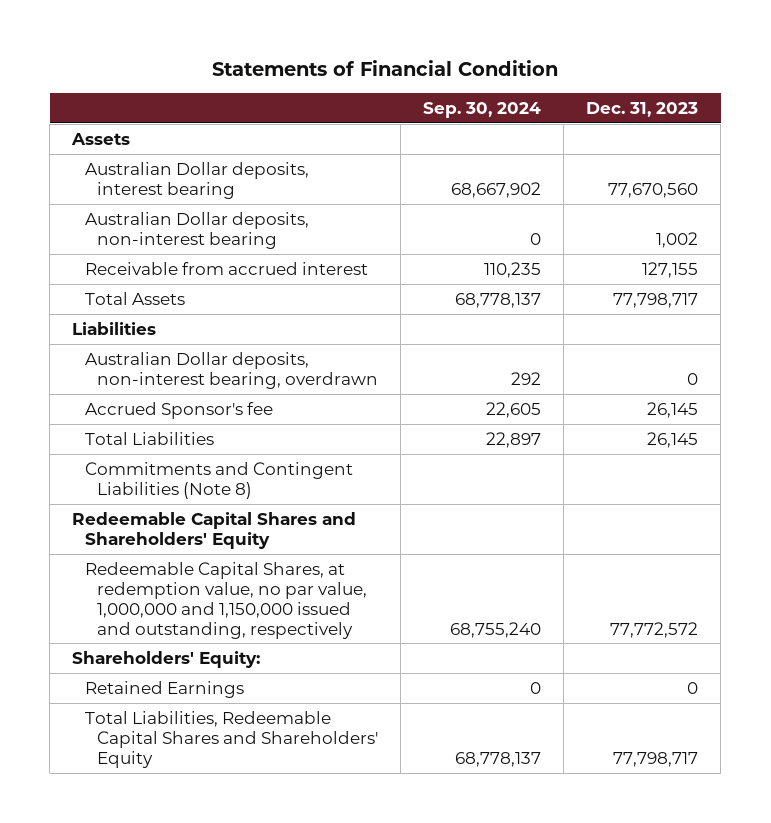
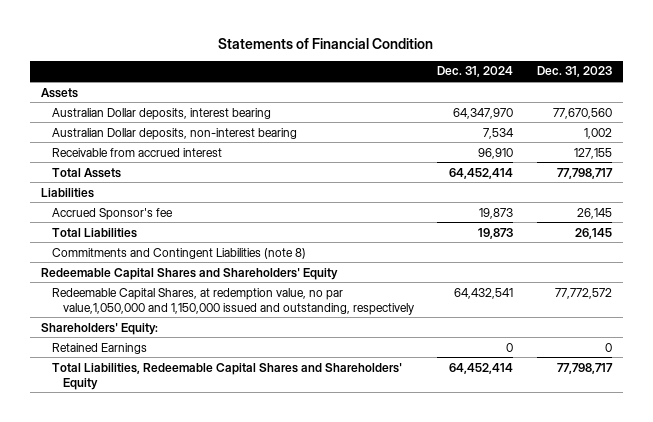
- | Sep. 30, 2024 | Dec. 31, 2023
+ | Dec. 31, 2024 | Dec. 31, 2023
- Australian Dollar deposits, non-interest bearing, overdrawn | 292 | 0
- Commitments and Contingent Liabilities (Note 8)
+ Commitments and Contingent Liabilities (note 8)
- Redeemable Capital Shares, at redemption value, no par value, 1,000,000 and 1,150,000 issued and outstanding, respectively | 68,755,240 | 77,772,572
+ Redeemable Capital Shares, at redemption value, no par value,1,050,000 and 1,150,000 issued and outstanding, respectively | 64,432,541 | 77,772,572

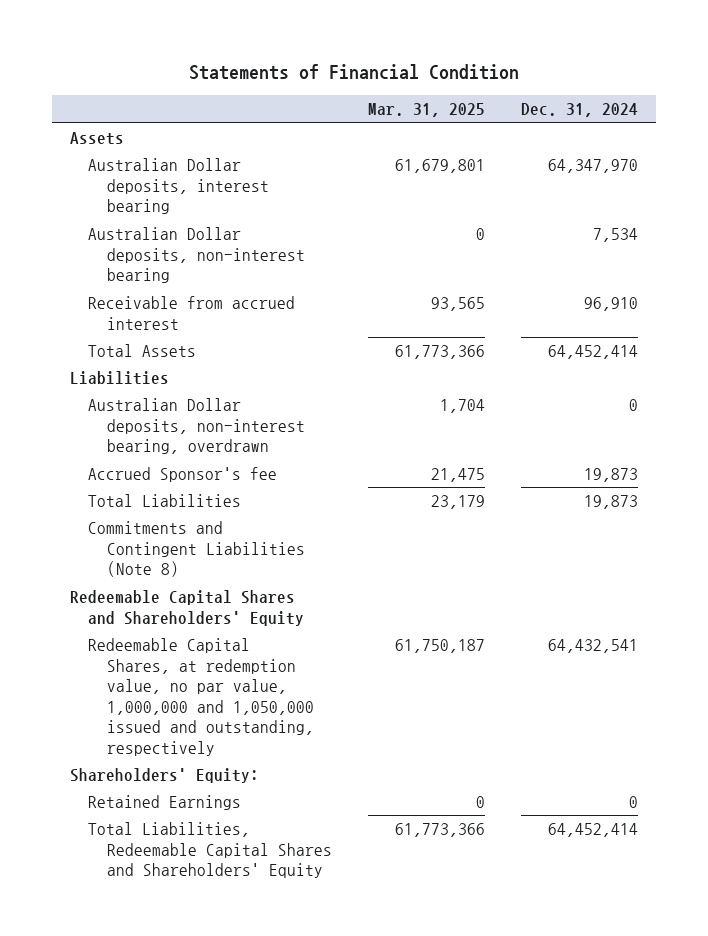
- | Dec. 31, 2024 | Dec. 31, 2023
+ | Mar. 31, 2025 | Dec. 31, 2024
+ Australian Dollar deposits, non-interest bearing, overdrawn | 1,704 | 0
- Commitments and Contingent Liabilities (note 8)
+ Commitments and Contingent Liabilities (Note 8)
- Redeemable Capital Shares, at redemption value, no par value,1,050,000 and 1,150,000 issued and outstanding, respectively | 64,432,541 | 77,772,572
+ Redeemable Capital Shares, at redemption value, no par value, 1,000,000 and 1,050,000 issued and outstanding, respectively | 61,750,187 | 64,432,541

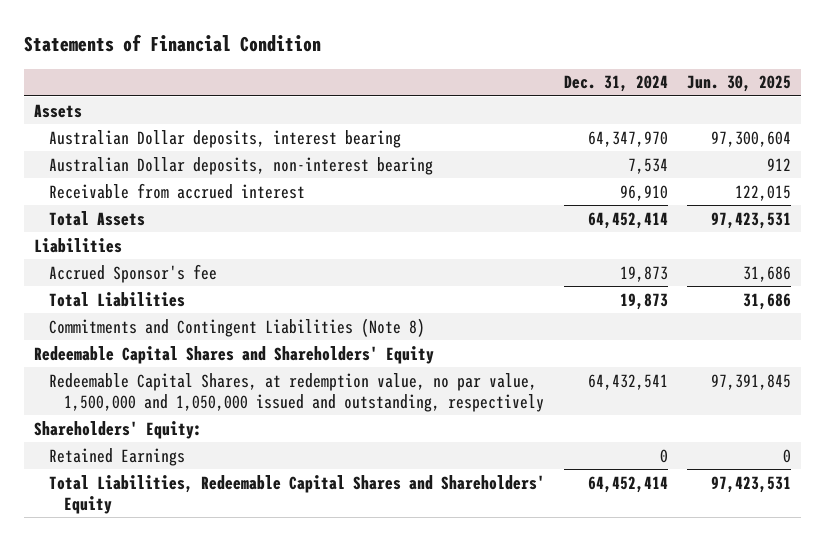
- | Mar. 31, 2025 | Dec. 31, 2024
+ | Dec. 31, 2024 | Jun. 30, 2025
- Australian Dollar deposits, non-interest bearing, overdrawn | 1,704 | 0
- Redeemable Capital Shares, at redemption value, no par value, 1,000,000 and 1,050,000 issued and outstanding, respectively | 61,750,187 | 64,432,541
+ Redeemable Capital Shares, at redemption value, no par value, 1,500,000 and 1,050,000 issued and outstanding, respectively | 64,432,541 | 97,391,845

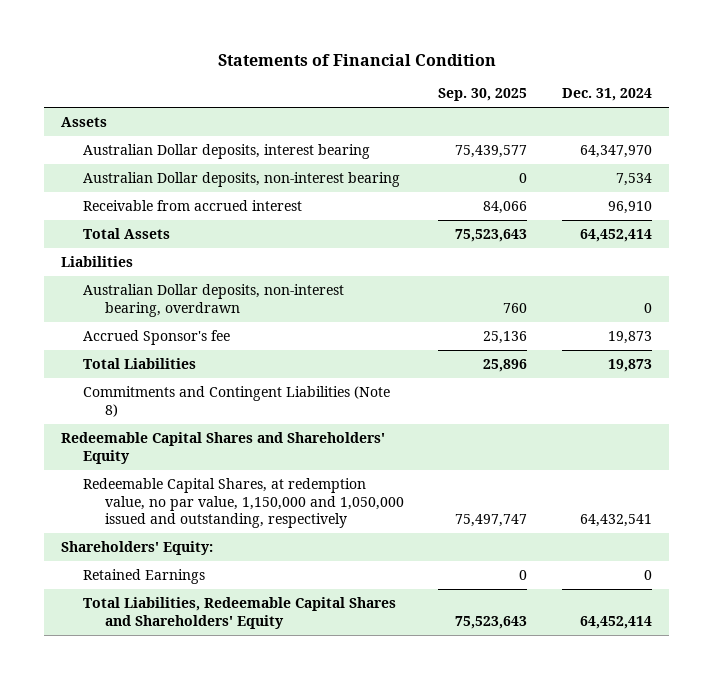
- | Dec. 31, 2024 | Jun. 30, 2025
+ | Sep. 30, 2025 | Dec. 31, 2024
+ Australian Dollar deposits, non-interest bearing, overdrawn | 760 | 0
- Redeemable Capital Shares, at redemption value, no par value, 1,500,000 and 1,050,000 issued and outstanding, respectively | 64,432,541 | 97,391,845
+ Redeemable Capital Shares, at redemption value, no par value, 1,150,000 and 1,050,000 issued and outstanding, respectively | 75,497,747 | 64,432,541

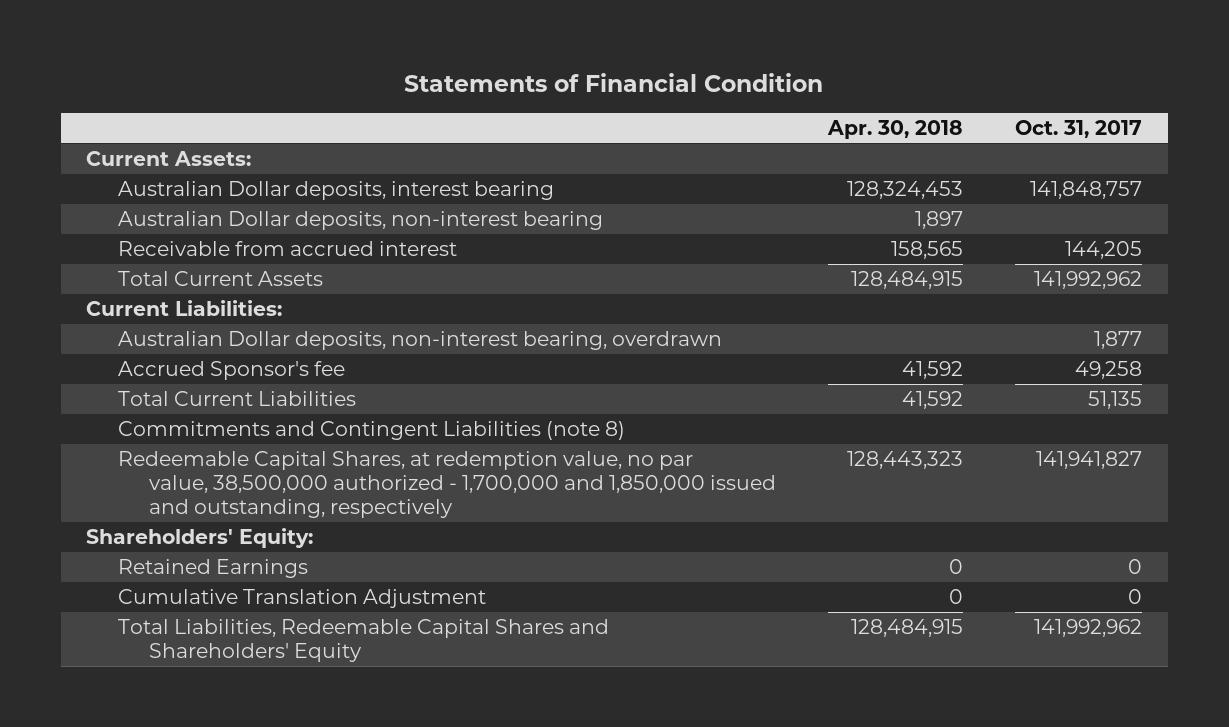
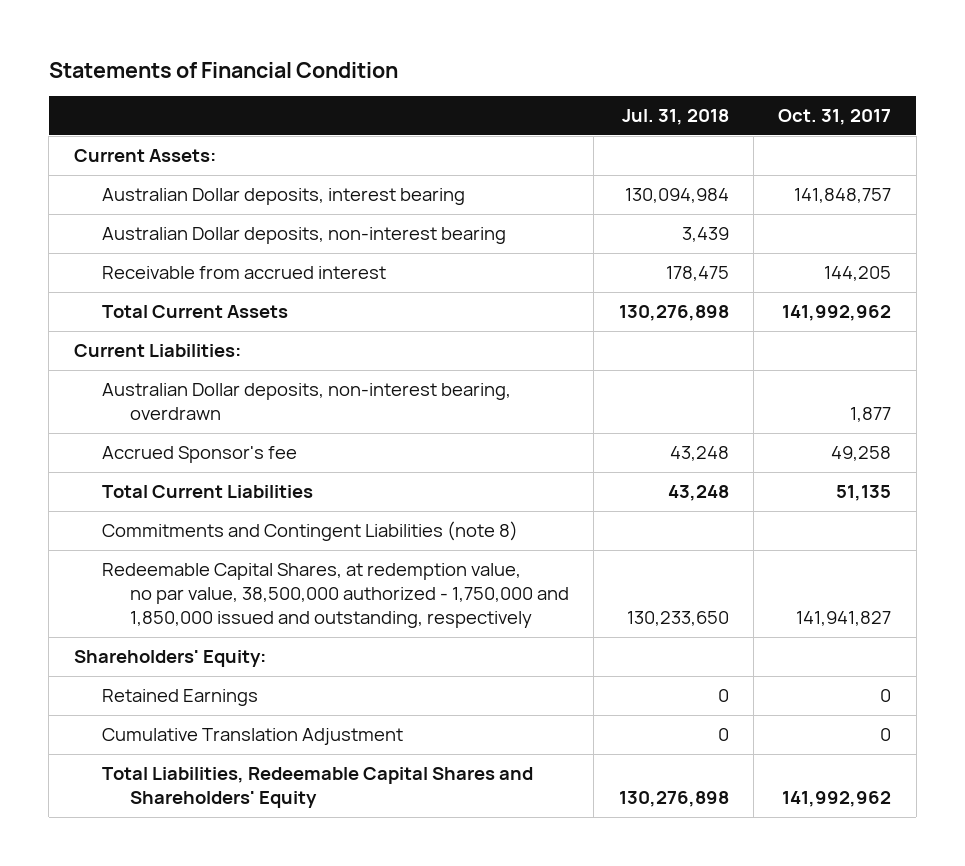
- | Apr. 30, 2018 | Oct. 31, 2017
+ | Jul. 31, 2018 | Oct. 31, 2017
- Redeemable Capital Shares, at redemption value, no par value, 38,500,000 authorized - 1,700,000 and 1,850,000 issued and outstanding, respectively | 128,443,323 | 141,941,827
+ Redeemable Capital Shares, at redemption value, no par value, 38,500,000 authorized - 1,750,000 and 1,850,000 issued and outstanding, respectively | 130,233,650 | 141,941,827

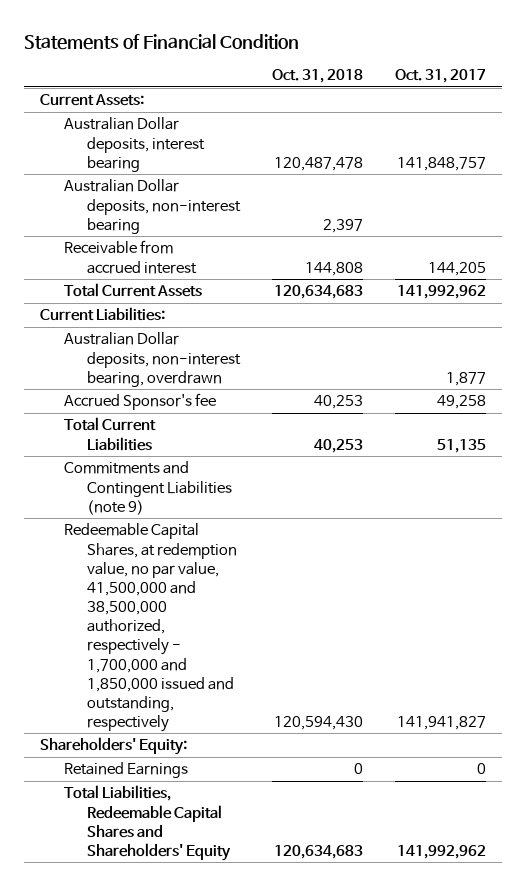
- | Jul. 31, 2018 | Oct. 31, 2017
+ | Oct. 31, 2018 | Oct. 31, 2017
- Commitments and Contingent Liabilities (note 8)
- Redeemable Capital Shares, at redemption value, no par value, 38,500,000 authorized - 1,750,000 and 1,850,000 issued and outstanding, respectively | 130,233,650 | 141,941,827
+ Commitments and Contingent Liabilities (note 9)
+ Redeemable Capital Shares, at redemption value, no par value, 41,500,000 and 38,500,000 authorized, respectively - 1,700,000 and 1,850,000 issued and outstanding, respectively | 120,594,430 | 141,941,827
- Cumulative Translation Adjustment | 0 | 0

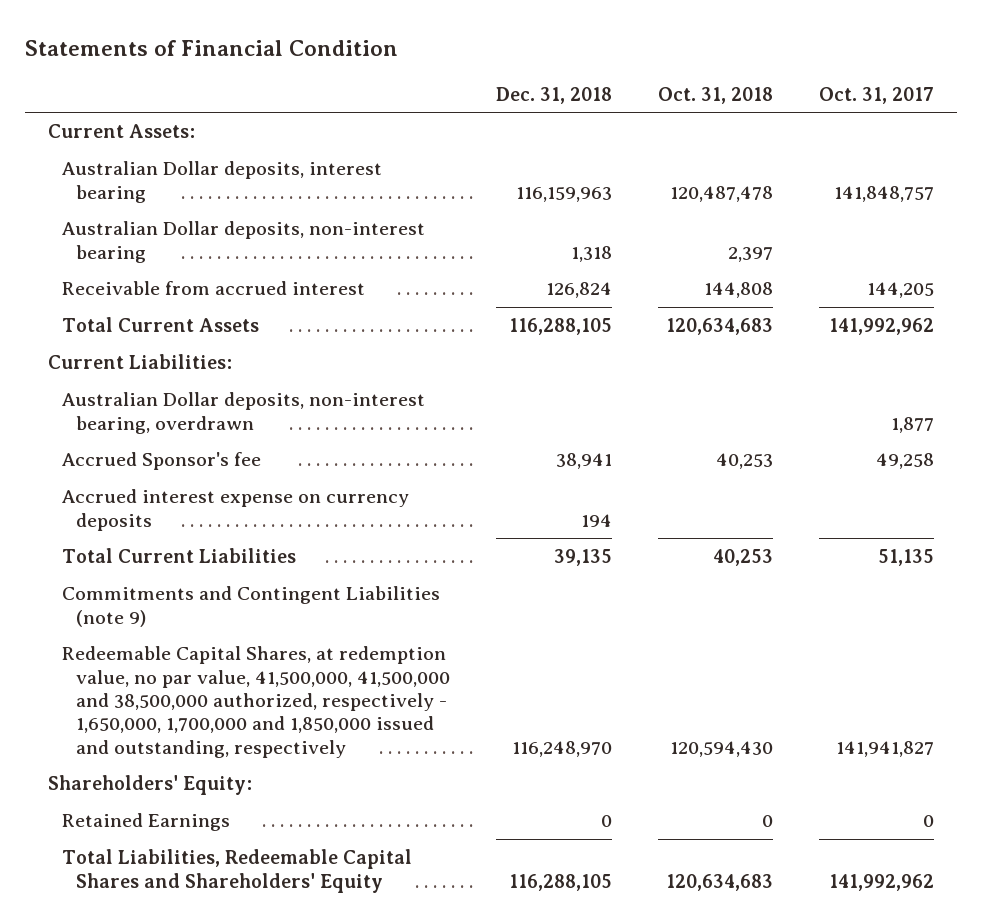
- | Oct. 31, 2018 | Oct. 31, 2017
+ | Dec. 31, 2018 | Oct. 31, 2018 | Oct. 31, 2017
+ Accrued interest expense on currency deposits | 194 | |
- Redeemable Capital Shares, at redemption value, no par value, 41,500,000 and 38,500,000 authorized, respectively - 1,700,000 and 1,850,000 issued and outstanding, respectively | 120,594,430 | 141,941,827
+ Redeemable Capital Shares, at redemption value, no par value, 41,500,000, 41,500,000 and 38,500,000 authorized, respectively - 1,650,000, 1,700,000 and 1,850,000 issued and outstanding, respectively | 116,248,970 | 120,594,430 | 141,941,827

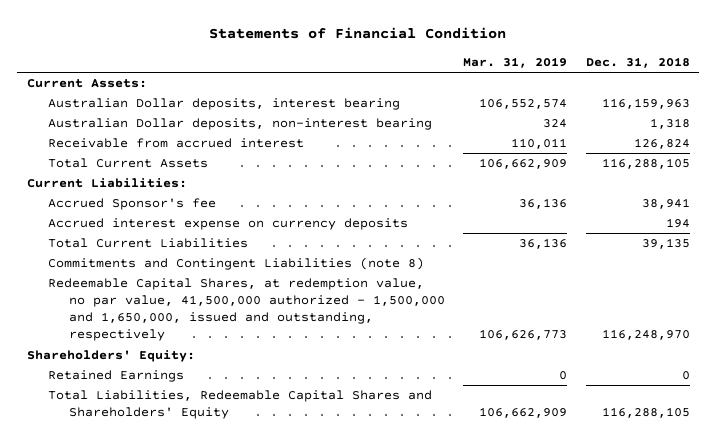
- | Dec. 31, 2018 | Oct. 31, 2018 | Oct. 31, 2017
+ | Mar. 31, 2019 | Dec. 31, 2018
- Australian Dollar deposits, non-interest bearing, overdrawn | | | 1,877
- Commitments and Contingent Liabilities (note 9)
- Redeemable Capital Shares, at redemption value, no par value, 41,500,000, 41,500,000 and 38,500,000 authorized, respectively - 1,650,000, 1,700,000 and 1,850,000 issued and outstanding, respectively | 116,248,970 | 120,594,430 | 141,941,827
+ Commitments and Contingent Liabilities (note 8)
+ Redeemable Capital Shares, at redemption value, no par value, 41,500,000 authorized - 1,500,000 and 1,650,000, issued and outstanding, respectively | 106,626,773 | 116,248,970

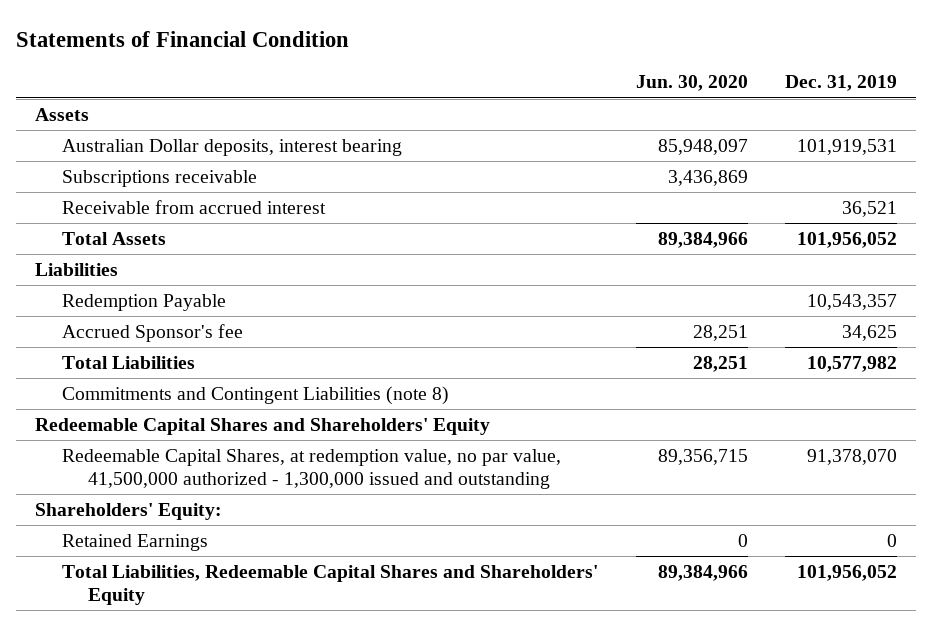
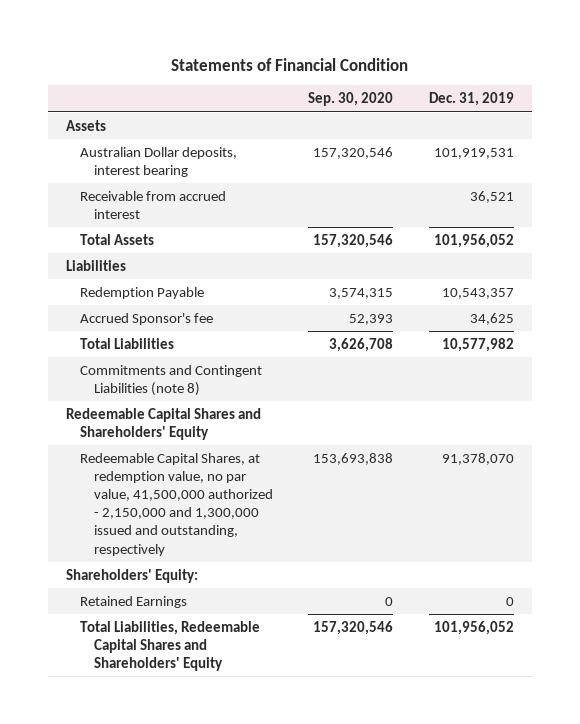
- | Jun. 30, 2020 | Dec. 31, 2019
+ | Sep. 30, 2020 | Dec. 31, 2019
- Subscriptions receivable | 3,436,869 |
- Redeemable Capital Shares, at redemption value, no par value, 41,500,000 authorized - 1,300,000 issued and outstanding | 89,356,715 | 91,378,070
+ Redeemable Capital Shares, at redemption value, no par value, 41,500,000 authorized - 2,150,000 and 1,300,000 issued and outstanding, respectively | 153,693,838 | 91,378,070

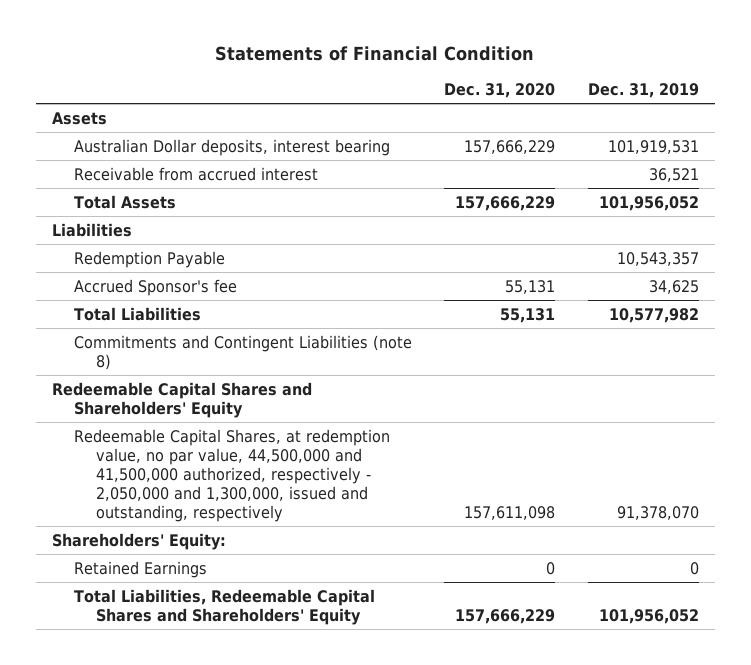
- | Sep. 30, 2020 | Dec. 31, 2019
+ | Dec. 31, 2020 | Dec. 31, 2019
- Redeemable Capital Shares, at redemption value, no par value, 41,500,000 authorized - 2,150,000 and 1,300,000 issued and outstanding, respectively | 153,693,838 | 91,378,070
+ Redeemable Capital Shares, at redemption value, no par value, 44,500,000 and 41,500,000 authorized, respectively - 2,050,000 and 1,300,000, issued and outstanding, respectively | 157,611,098 | 91,378,070

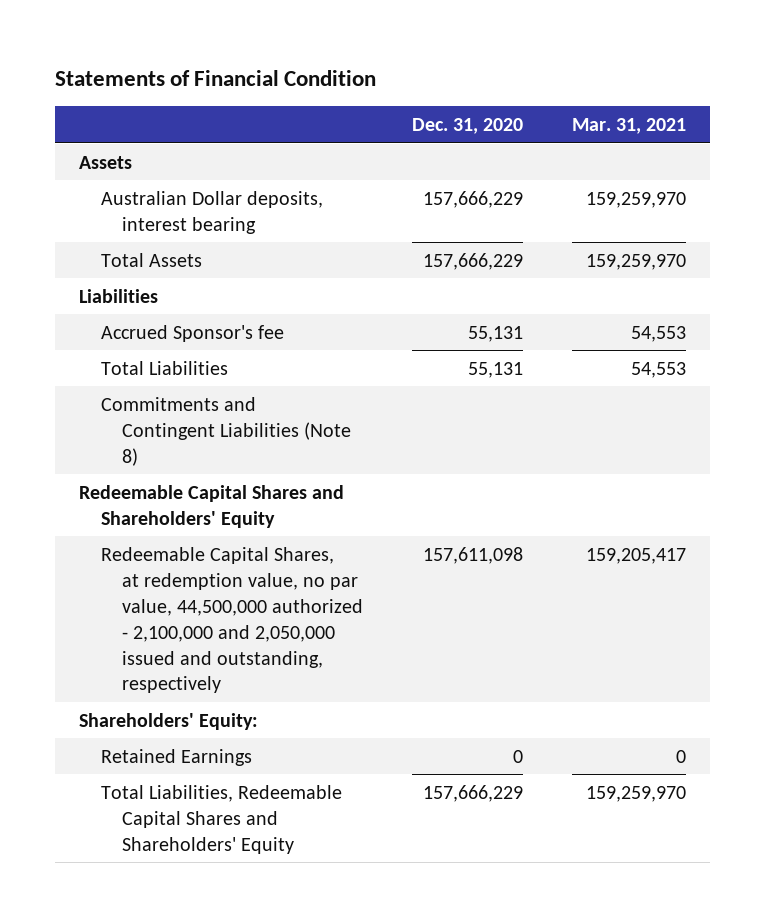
- | Dec. 31, 2020 | Dec. 31, 2019
+ | Dec. 31, 2020 | Mar. 31, 2021
- Receivable from accrued interest | | 36,521
- Redemption Payable | | 10,543,357
- Commitments and Contingent Liabilities (note 8)
+ Commitments and Contingent Liabilities (Note 8)
- Redeemable Capital Shares, at redemption value, no par value, 44,500,000 and 41,500,000 authorized, respectively - 2,050,000 and 1,300,000, issued and outstanding, respectively | 157,611,098 | 91,378,070
+ Redeemable Capital Shares, at redemption value, no par value, 44,500,000 authorized - 2,100,000 and 2,050,000 issued and outstanding, respectively | 157,611,098 | 159,205,417

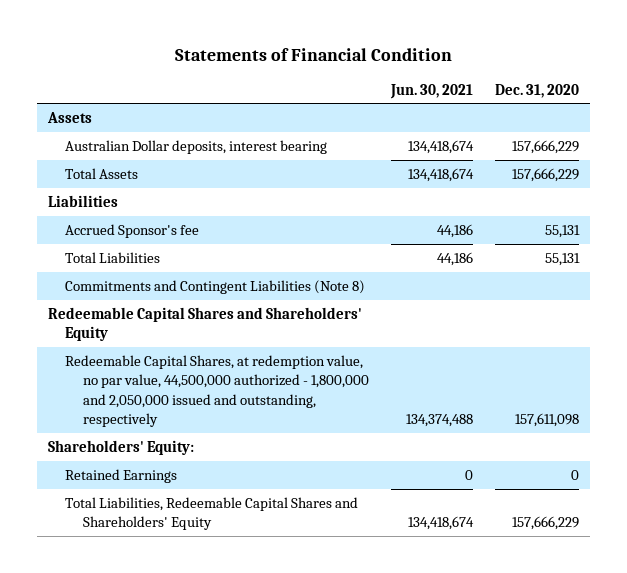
- | Dec. 31, 2020 | Mar. 31, 2021
+ | Jun. 30, 2021 | Dec. 31, 2020
- Redeemable Capital Shares, at redemption value, no par value, 44,500,000 authorized - 2,100,000 and 2,050,000 issued and outstanding, respectively | 157,611,098 | 159,205,417
+ Redeemable Capital Shares, at redemption value, no par value, 44,500,000 authorized - 1,800,000 and 2,050,000 issued and outstanding, respectively | 134,374,488 | 157,611,098

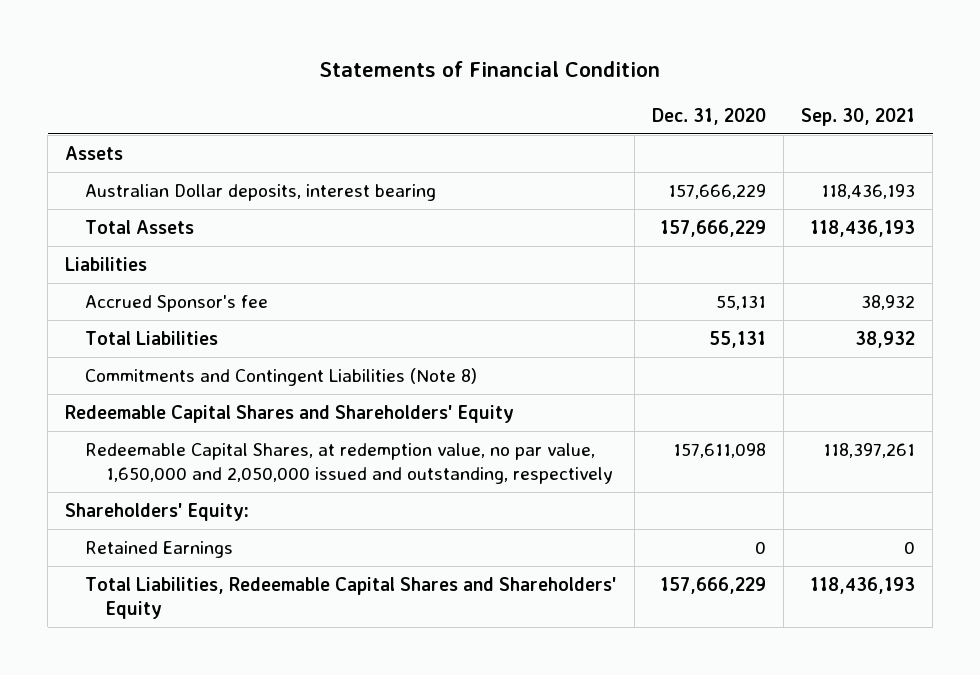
- | Jun. 30, 2021 | Dec. 31, 2020
+ | Dec. 31, 2020 | Sep. 30, 2021
- Redeemable Capital Shares, at redemption value, no par value, 44,500,000 authorized - 1,800,000 and 2,050,000 issued and outstanding, respectively | 134,374,488 | 157,611,098
+ Redeemable Capital Shares, at redemption value, no par value, 1,650,000 and 2,050,000 issued and outstanding, respectively | 157,611,098 | 118,397,261

